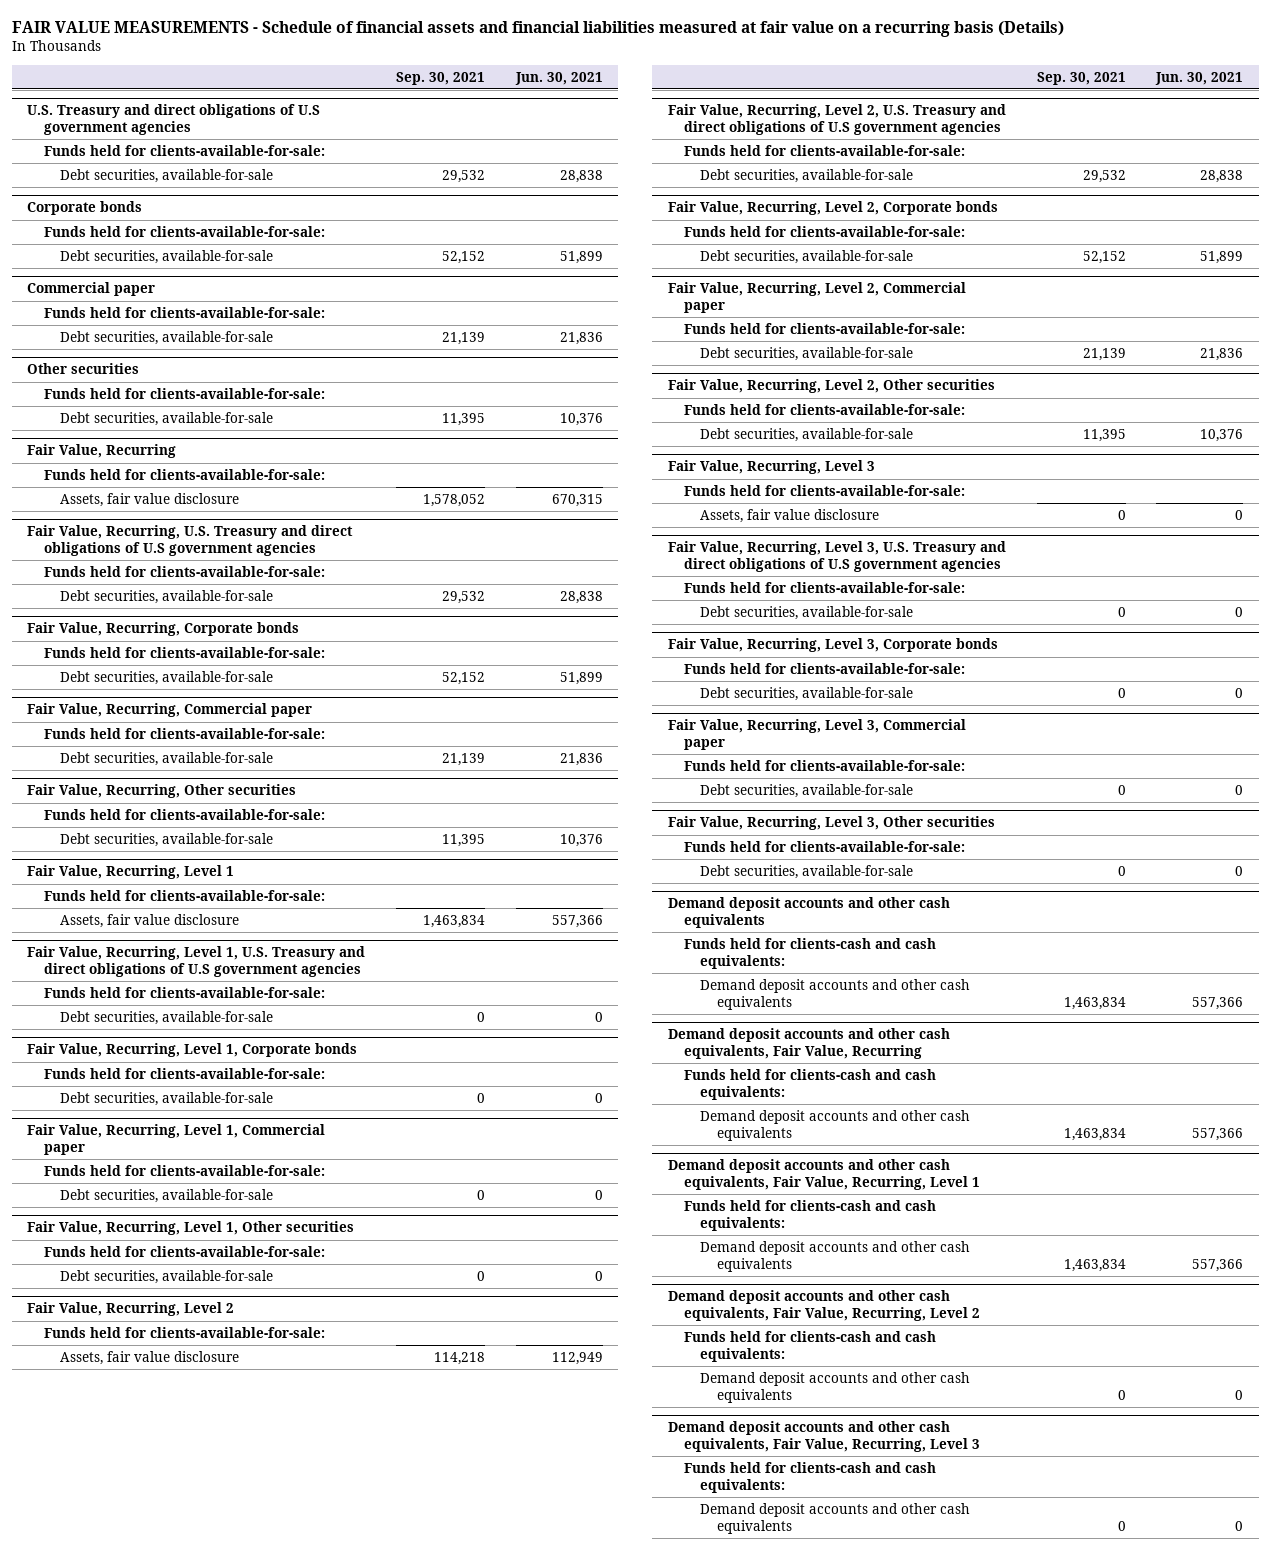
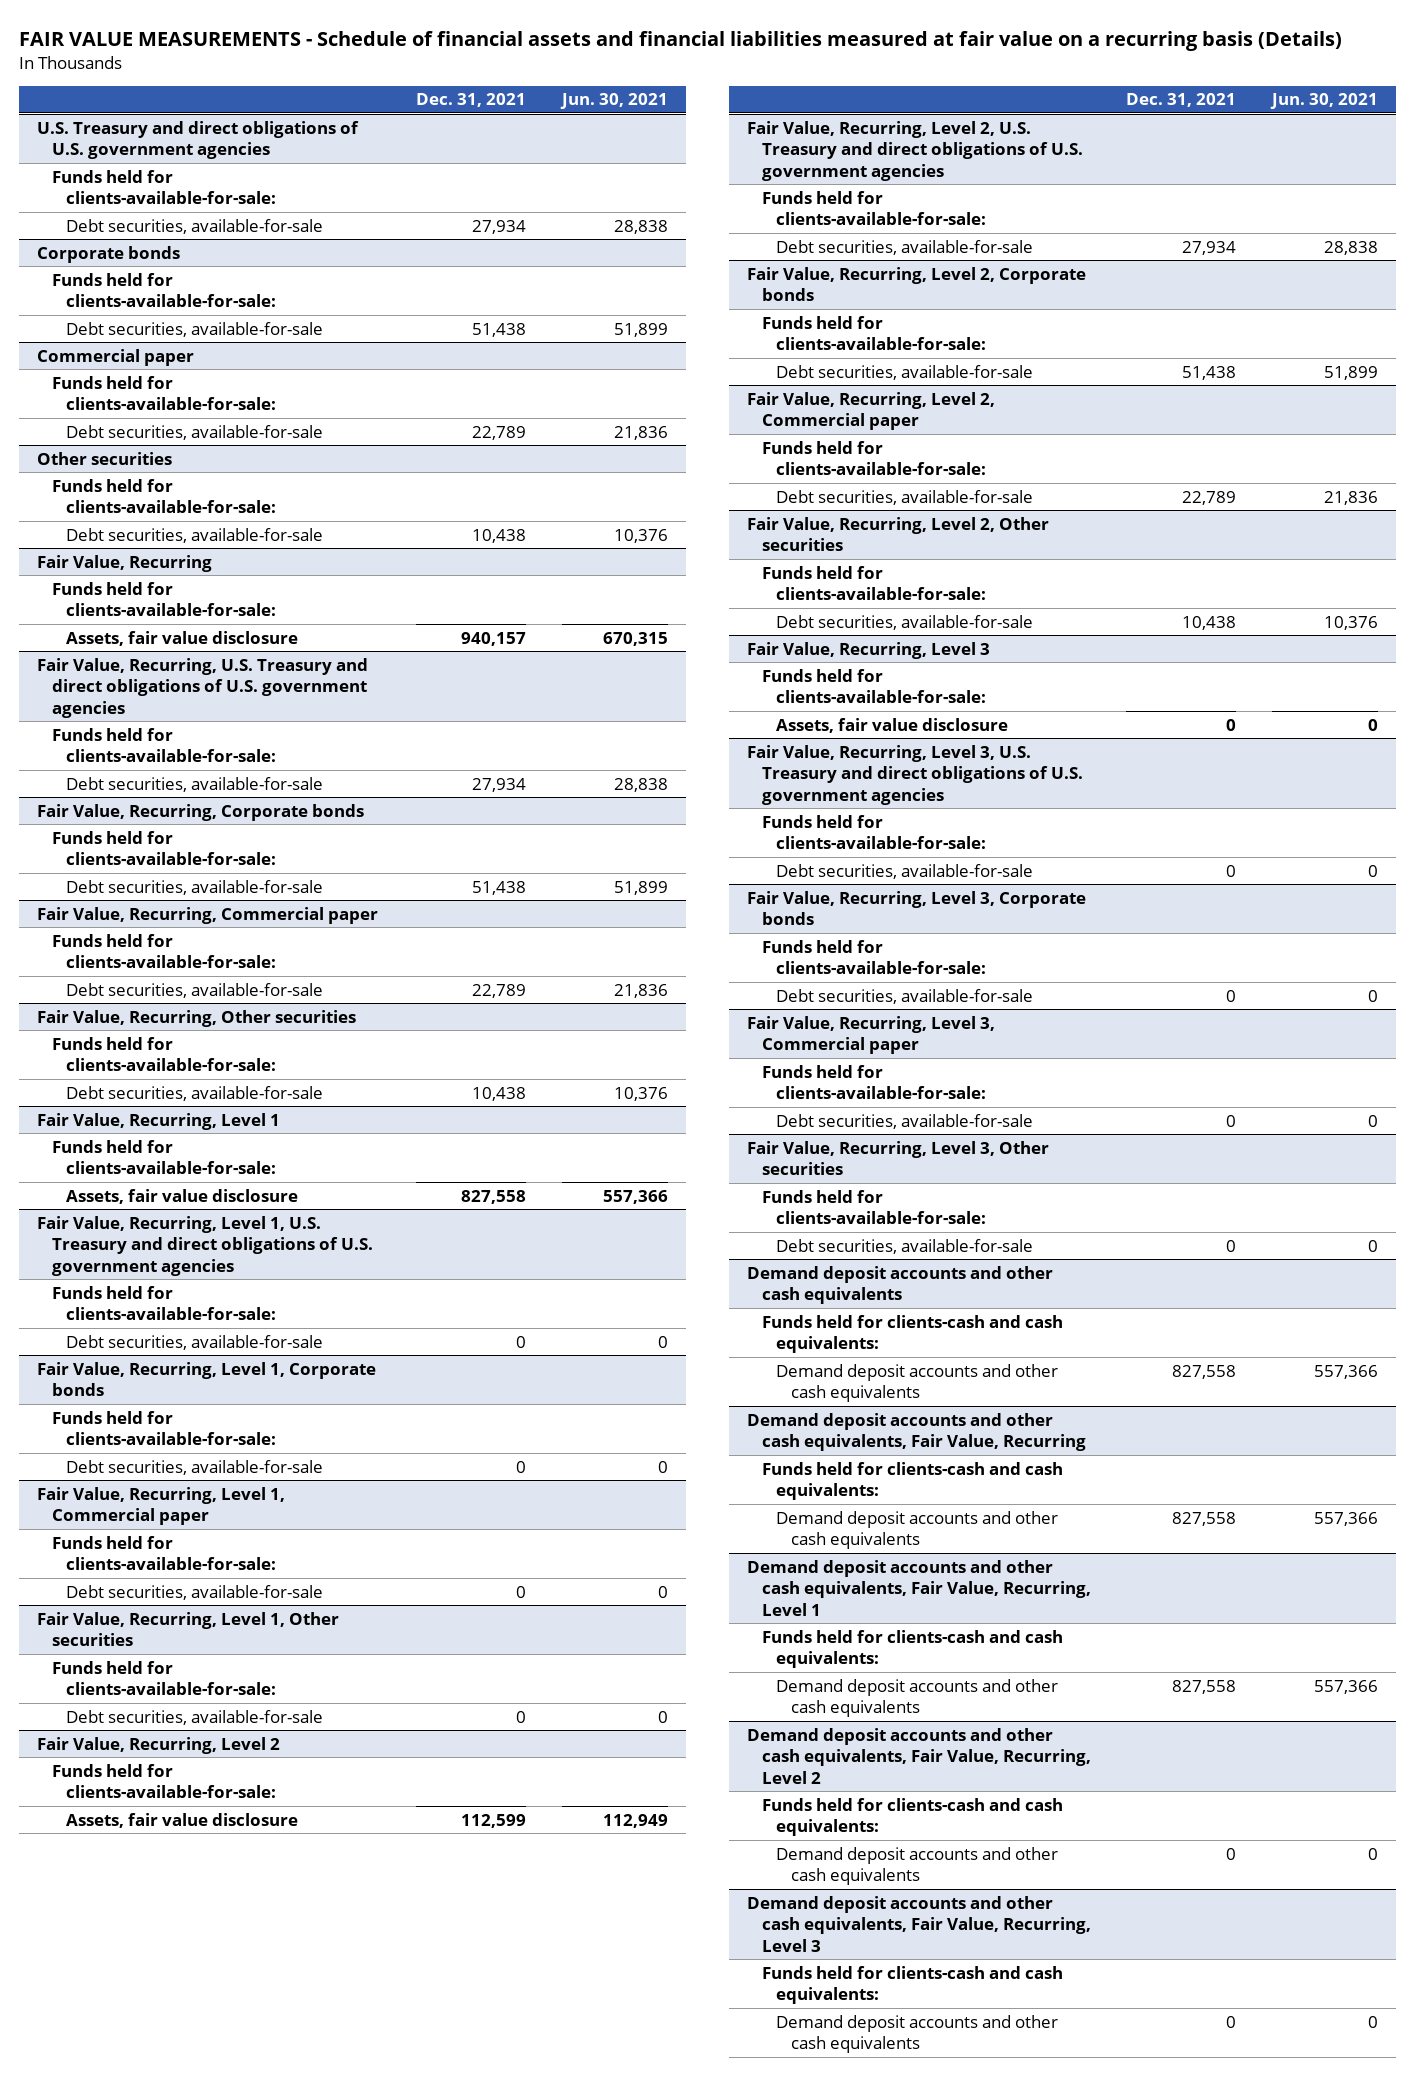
- | Sep. 30, 2021 | Jun. 30, 2021
+ | Dec. 31, 2021 | Jun. 30, 2021
- U.S. Treasury and direct obligations of U.S government agencies
+ U.S. Treasury and direct obligations of U.S. government agencies
- Fair Value, Recurring, U.S. Treasury and direct obligations of U.S government agencies
+ Fair Value, Recurring, U.S. Treasury and direct obligations of U.S. government agencies
- Fair Value, Recurring, Level 1, U.S. Treasury and direct obligations of U.S government agencies
+ Fair Value, Recurring, Level 1, U.S. Treasury and direct obligations of U.S. government agencies
- Fair Value, Recurring, Level 2, U.S. Treasury and direct obligations of U.S government agencies
+ Fair Value, Recurring, Level 2, U.S. Treasury and direct obligations of U.S. government agencies
- Fair Value, Recurring, Level 3, U.S. Treasury and direct obligations of U.S government agencies
+ Fair Value, Recurring, Level 3, U.S. Treasury and direct obligations of U.S. government agencies

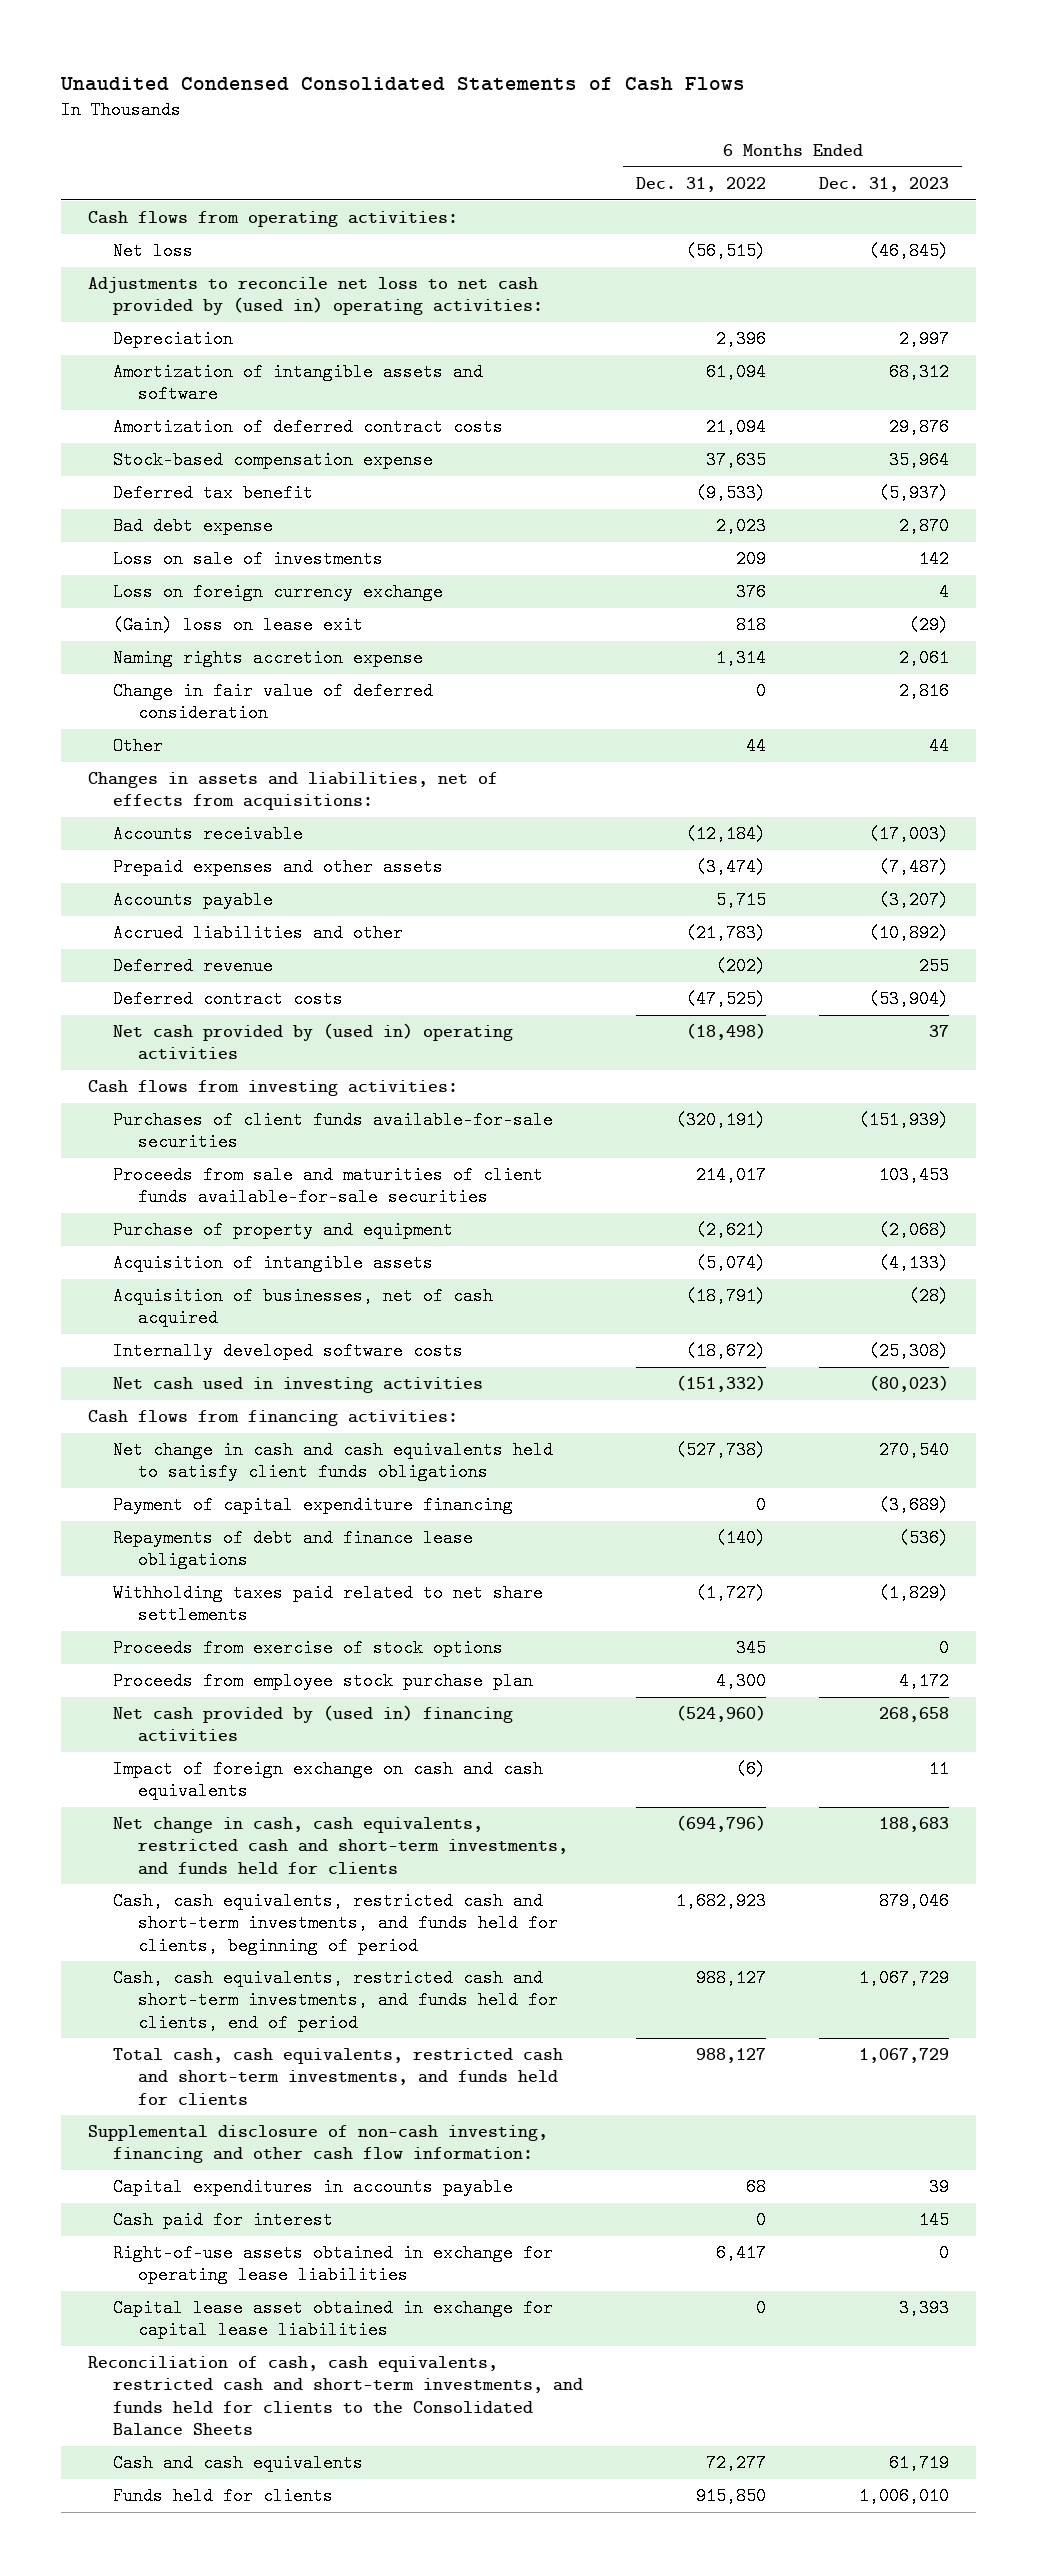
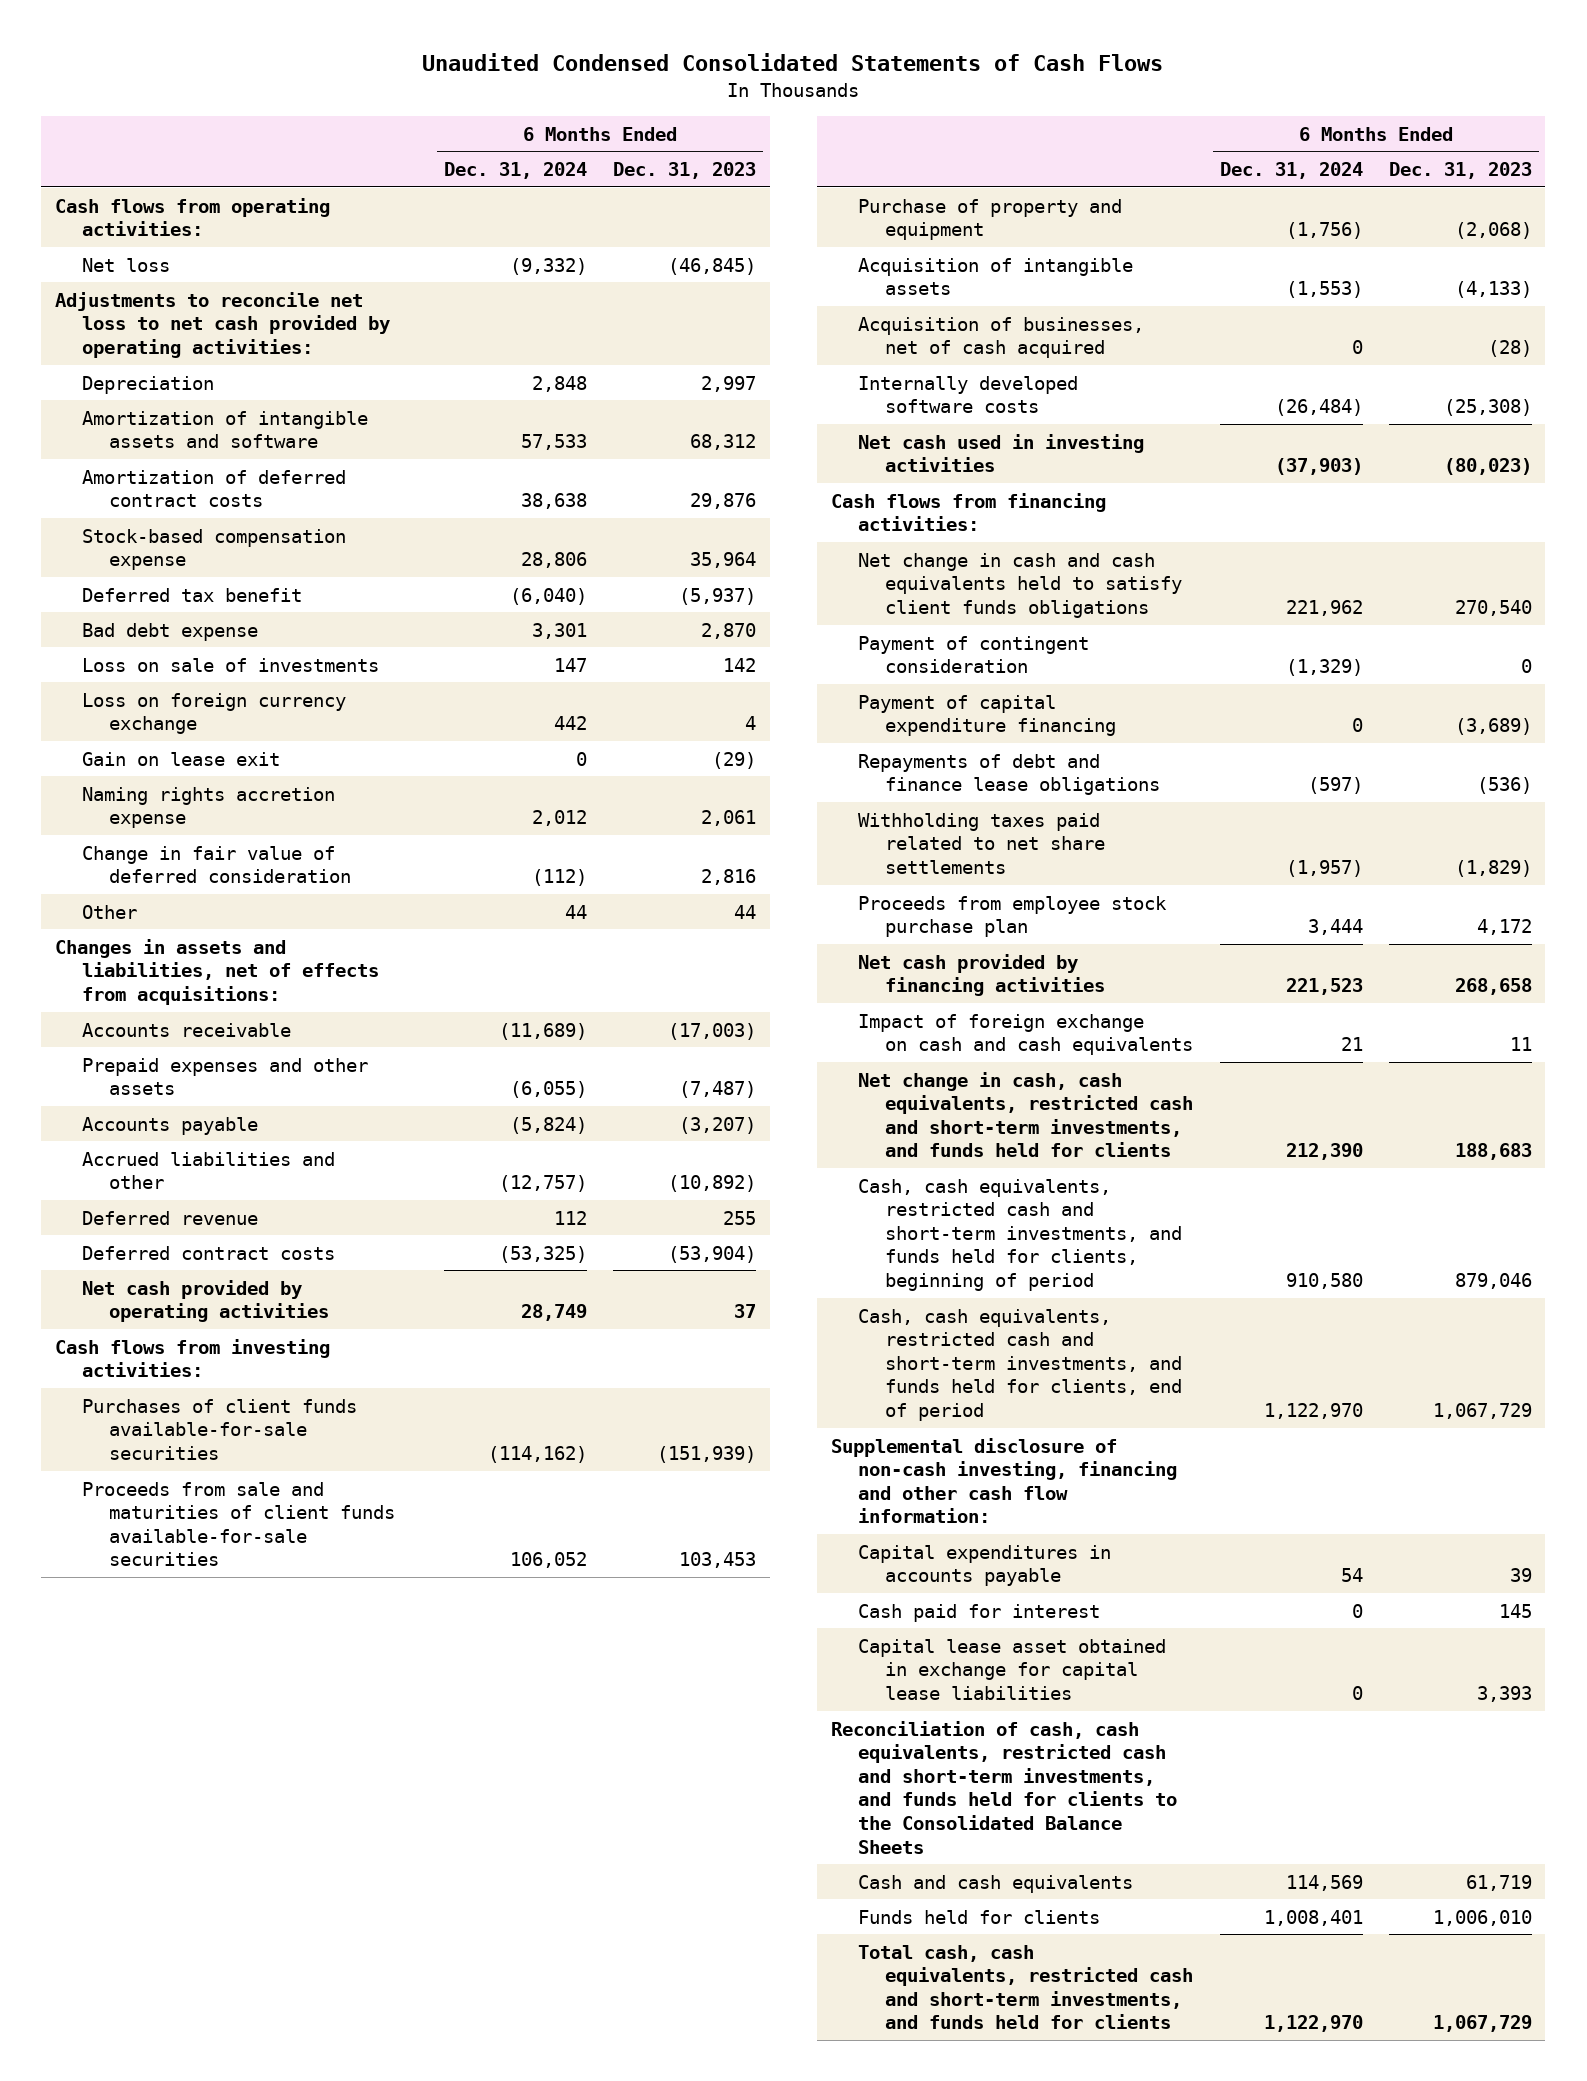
- | 6 Months Ended Dec. 31, 2022 | 6 Months Ended Dec. 31, 2023
+ | 6 Months Ended Dec. 31, 2024 | 6 Months Ended Dec. 31, 2023
- Adjustments to reconcile net loss to net cash provided by (used in) operating activities:
+ Adjustments to reconcile net loss to net cash provided by operating activities:
- (Gain) loss on lease exit | 818 | (29)
+ Gain on lease exit | 0 | (29)
- Net cash provided by (used in) operating activities | (18,498) | 37
+ Net cash provided by operating activities | 28,749 | 37
+ Payment of contingent consideration | (1,329) | 0
- Proceeds from exercise of stock options | 345 | 0
- Net cash provided by (used in) financing activities | (524,960) | 268,658
+ Net cash provided by financing activities | 221,523 | 268,658
- Right-of-use assets obtained in exchange for operating lease liabilities | 6,417 | 0
moved down: Total cash, cash equivalents, restricted cash and short-term investments, and funds held for clients | 1,122,970 | 1,067,729

